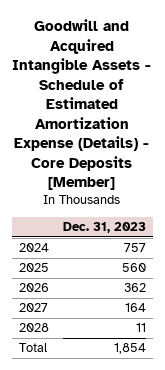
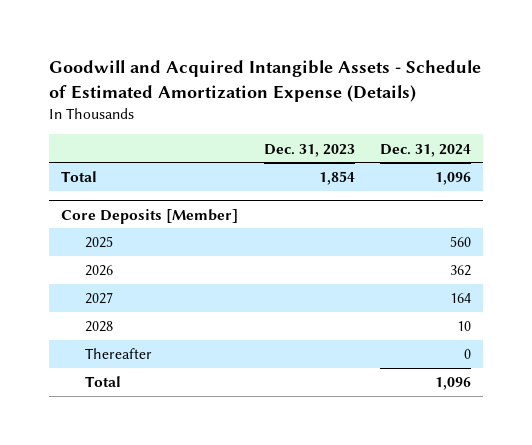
- Goodwill and Acquired Intangible Assets - Schedule of Estimated Amortization Expense (Details) - Core Deposits [Member]
+ Goodwill and Acquired Intangible Assets - Schedule of Estimated Amortization Expense (Details)
- | Dec. 31, 2023
+ | Dec. 31, 2023 | Dec. 31, 2024
- 2024 | 757
- 2025 | 560
- 2026 | 362
- 2027 | 164
- 2028 | 11
+ Core Deposits [Member]
+ 2025 | | 560
+ 2026 | | 362
+ 2027 | | 164
+ 2028 | | 10
+ Thereafter | | 0
+ Total | | 1,096

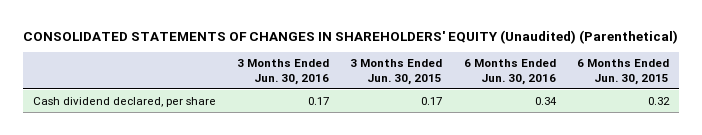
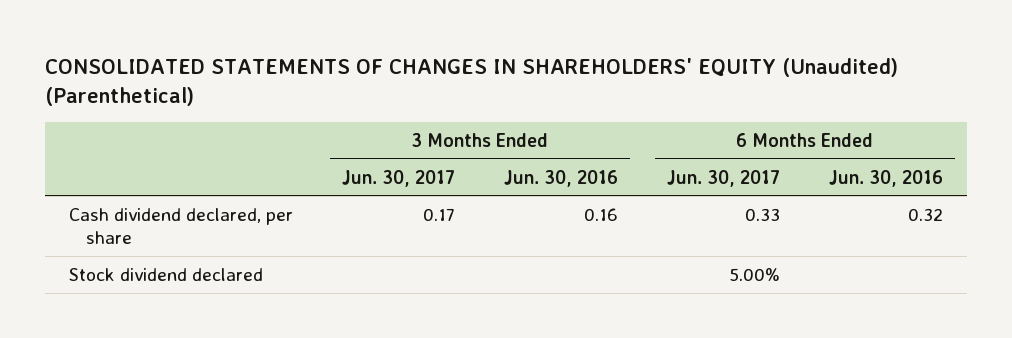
- | 3 Months Ended Jun. 30, 2016 | 3 Months Ended Jun. 30, 2015 | 6 Months Ended Jun. 30, 2016 | 6 Months Ended Jun. 30, 2015
+ | 3 Months Ended Jun. 30, 2017 | 3 Months Ended Jun. 30, 2016 | 6 Months Ended Jun. 30, 2017 | 6 Months Ended Jun. 30, 2016
- Cash dividend declared, per share | 0.17 | 0.17 | 0.34 | 0.32
+ Cash dividend declared, per share | 0.17 | 0.16 | 0.33 | 0.32
+ Stock dividend declared | | | 5.00% |

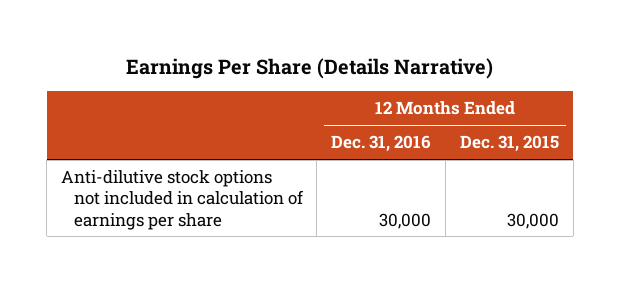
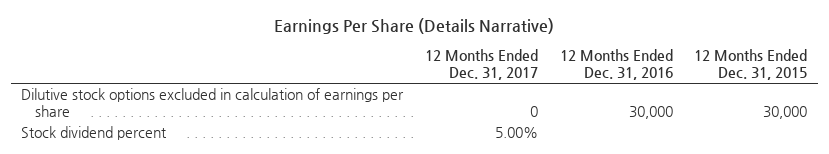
- | 12 Months Ended Dec. 31, 2016 | 12 Months Ended Dec. 31, 2015
+ | 12 Months Ended Dec. 31, 2017 | 12 Months Ended Dec. 31, 2016 | 12 Months Ended Dec. 31, 2015
- Anti-dilutive stock options not included in calculation of earnings per share | 30,000 | 30,000
+ Dilutive stock options excluded in calculation of earnings per share | 0 | 30,000 | 30,000
+ Stock dividend percent | 5.00% | |

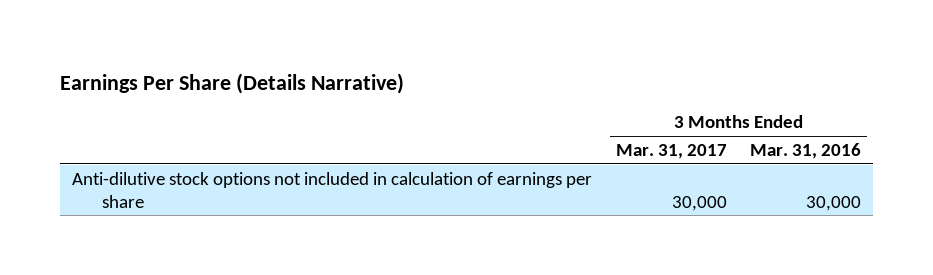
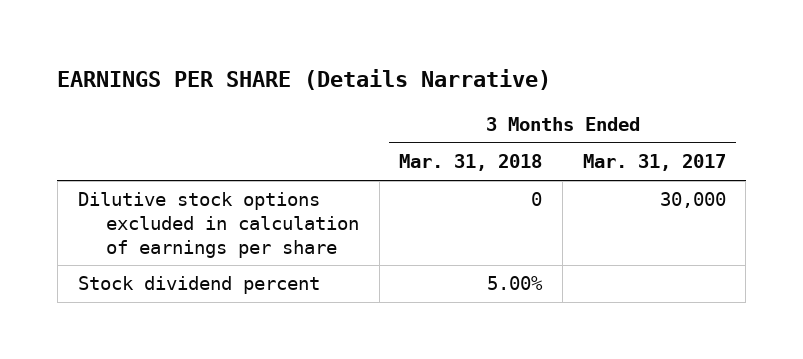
- Earnings Per Share (Details Narrative)
+ EARNINGS PER SHARE (Details Narrative)
- | 3 Months Ended Mar. 31, 2017 | 3 Months Ended Mar. 31, 2016
+ | 3 Months Ended Mar. 31, 2018 | 3 Months Ended Mar. 31, 2017
- Anti-dilutive stock options not included in calculation of earnings per share | 30,000 | 30,000
+ Dilutive stock options excluded in calculation of earnings per share | 0 | 30,000
+ Stock dividend percent | 5.00% |

